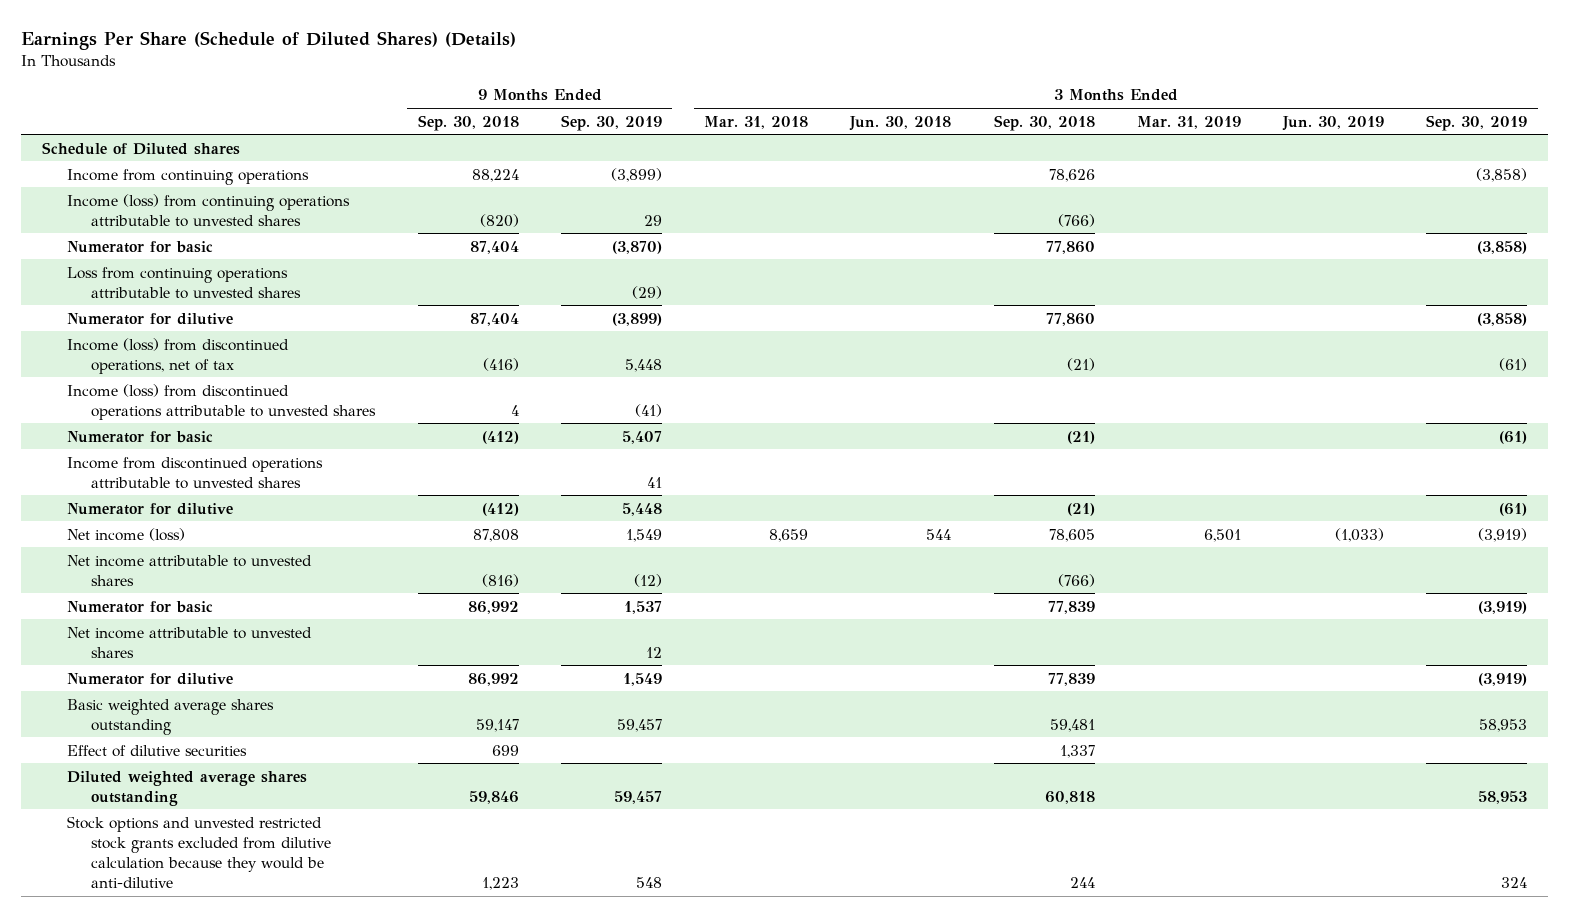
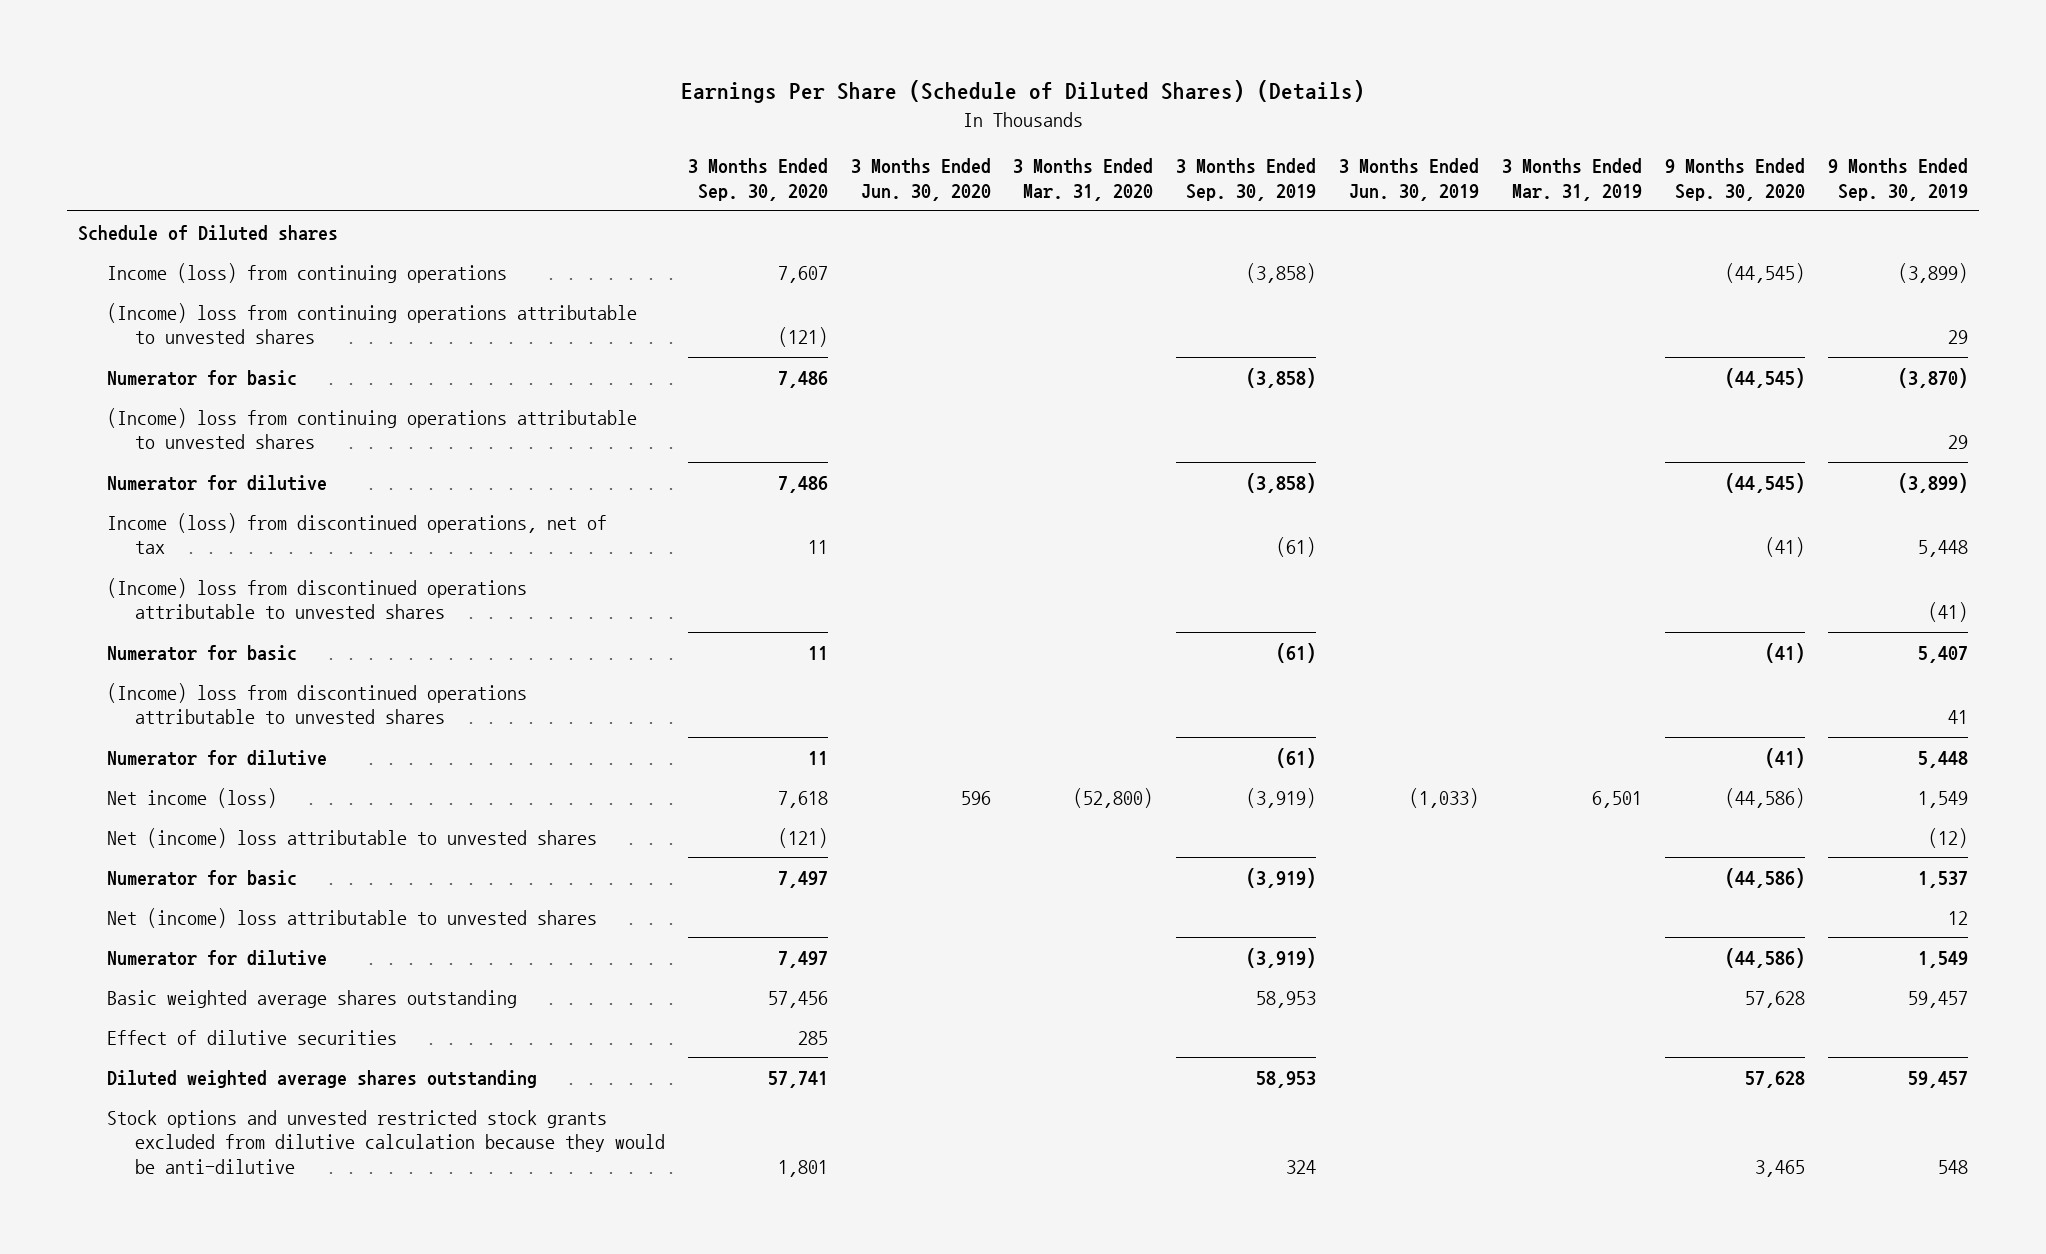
- | 9 Months Ended Sep. 30, 2018 | 9 Months Ended Sep. 30, 2019 | 3 Months Ended Mar. 31, 2018 | 3 Months Ended Jun. 30, 2018 | 3 Months Ended Sep. 30, 2018 | 3 Months Ended Mar. 31, 2019 | 3 Months Ended Jun. 30, 2019 | 3 Months Ended Sep. 30, 2019
+ | 3 Months Ended Sep. 30, 2020 | 3 Months Ended Jun. 30, 2020 | 3 Months Ended Mar. 31, 2020 | 3 Months Ended Sep. 30, 2019 | 3 Months Ended Jun. 30, 2019 | 3 Months Ended Mar. 31, 2019 | 9 Months Ended Sep. 30, 2020 | 9 Months Ended Sep. 30, 2019
- Income from continuing operations | 88,224 | (3,899) | | | 78,626 | | | (3,858)
- Income (loss) from continuing operations attributable to unvested shares | (820) | 29 | | | (766) | | |
+ Income (loss) from continuing operations | 7,607 | | | (3,858) | | | (44,545) | (3,899)
+ (Income) loss from continuing operations attributable to unvested shares | (121) | | | | | | | 29
- Loss from continuing operations attributable to unvested shares | | (29) | | | | | |
+ (Income) loss from continuing operations attributable to unvested shares | | | | | | | | 29
- Income (loss) from discontinued operations attributable to unvested shares | 4 | (41) | | | | | |
+ (Income) loss from discontinued operations attributable to unvested shares | | | | | | | | (41)
- Income from discontinued operations attributable to unvested shares | | 41 | | | | | |
+ (Income) loss from discontinued operations attributable to unvested shares | | | | | | | | 41
- Net income attributable to unvested shares | (816) | (12) | | | (766) | | |
+ Net (income) loss attributable to unvested shares | (121) | | | | | | | (12)
- Net income attributable to unvested shares | | 12 | | | | | |
+ Net (income) loss attributable to unvested shares | | | | | | | | 12

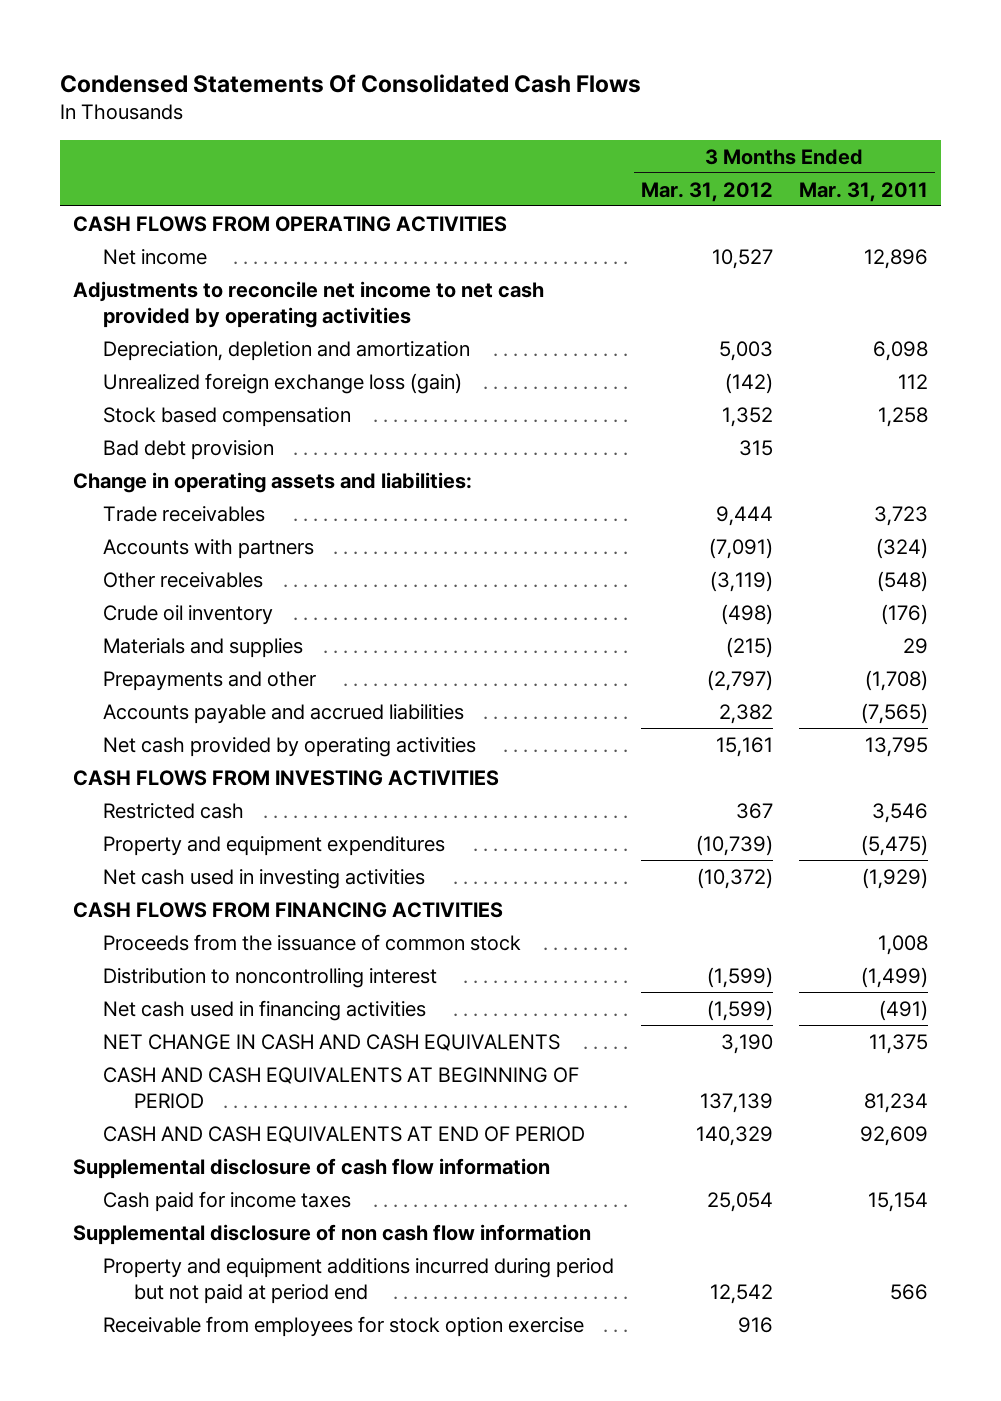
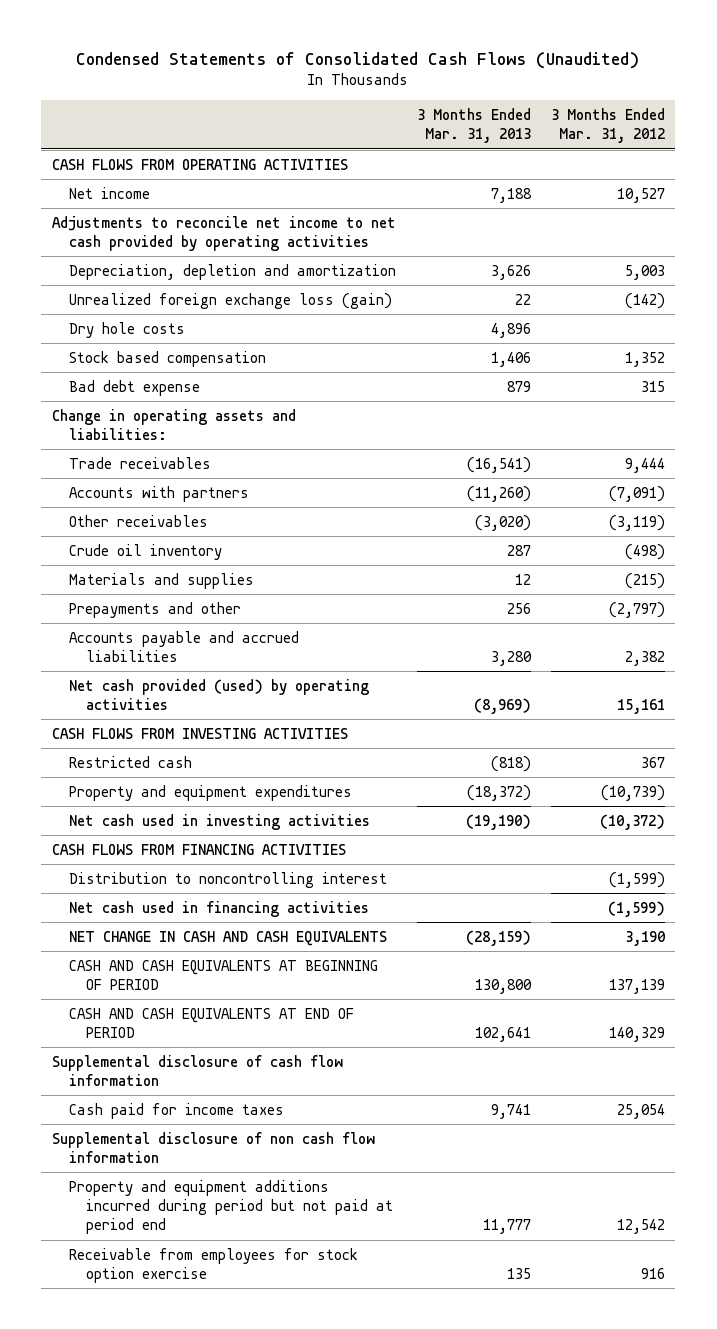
- Condensed Statements Of Consolidated Cash Flows
+ Condensed Statements of Consolidated Cash Flows (Unaudited)
- | 3 Months Ended Mar. 31, 2012 | 3 Months Ended Mar. 31, 2011
+ | 3 Months Ended Mar. 31, 2013 | 3 Months Ended Mar. 31, 2012
+ Dry hole costs | 4,896 |
- Bad debt provision | 315 |
+ Bad debt expense | 879 | 315
- Net cash provided by operating activities | 15,161 | 13,795
+ Net cash provided (used) by operating activities | (8,969) | 15,161
- Proceeds from the issuance of common stock | | 1,008

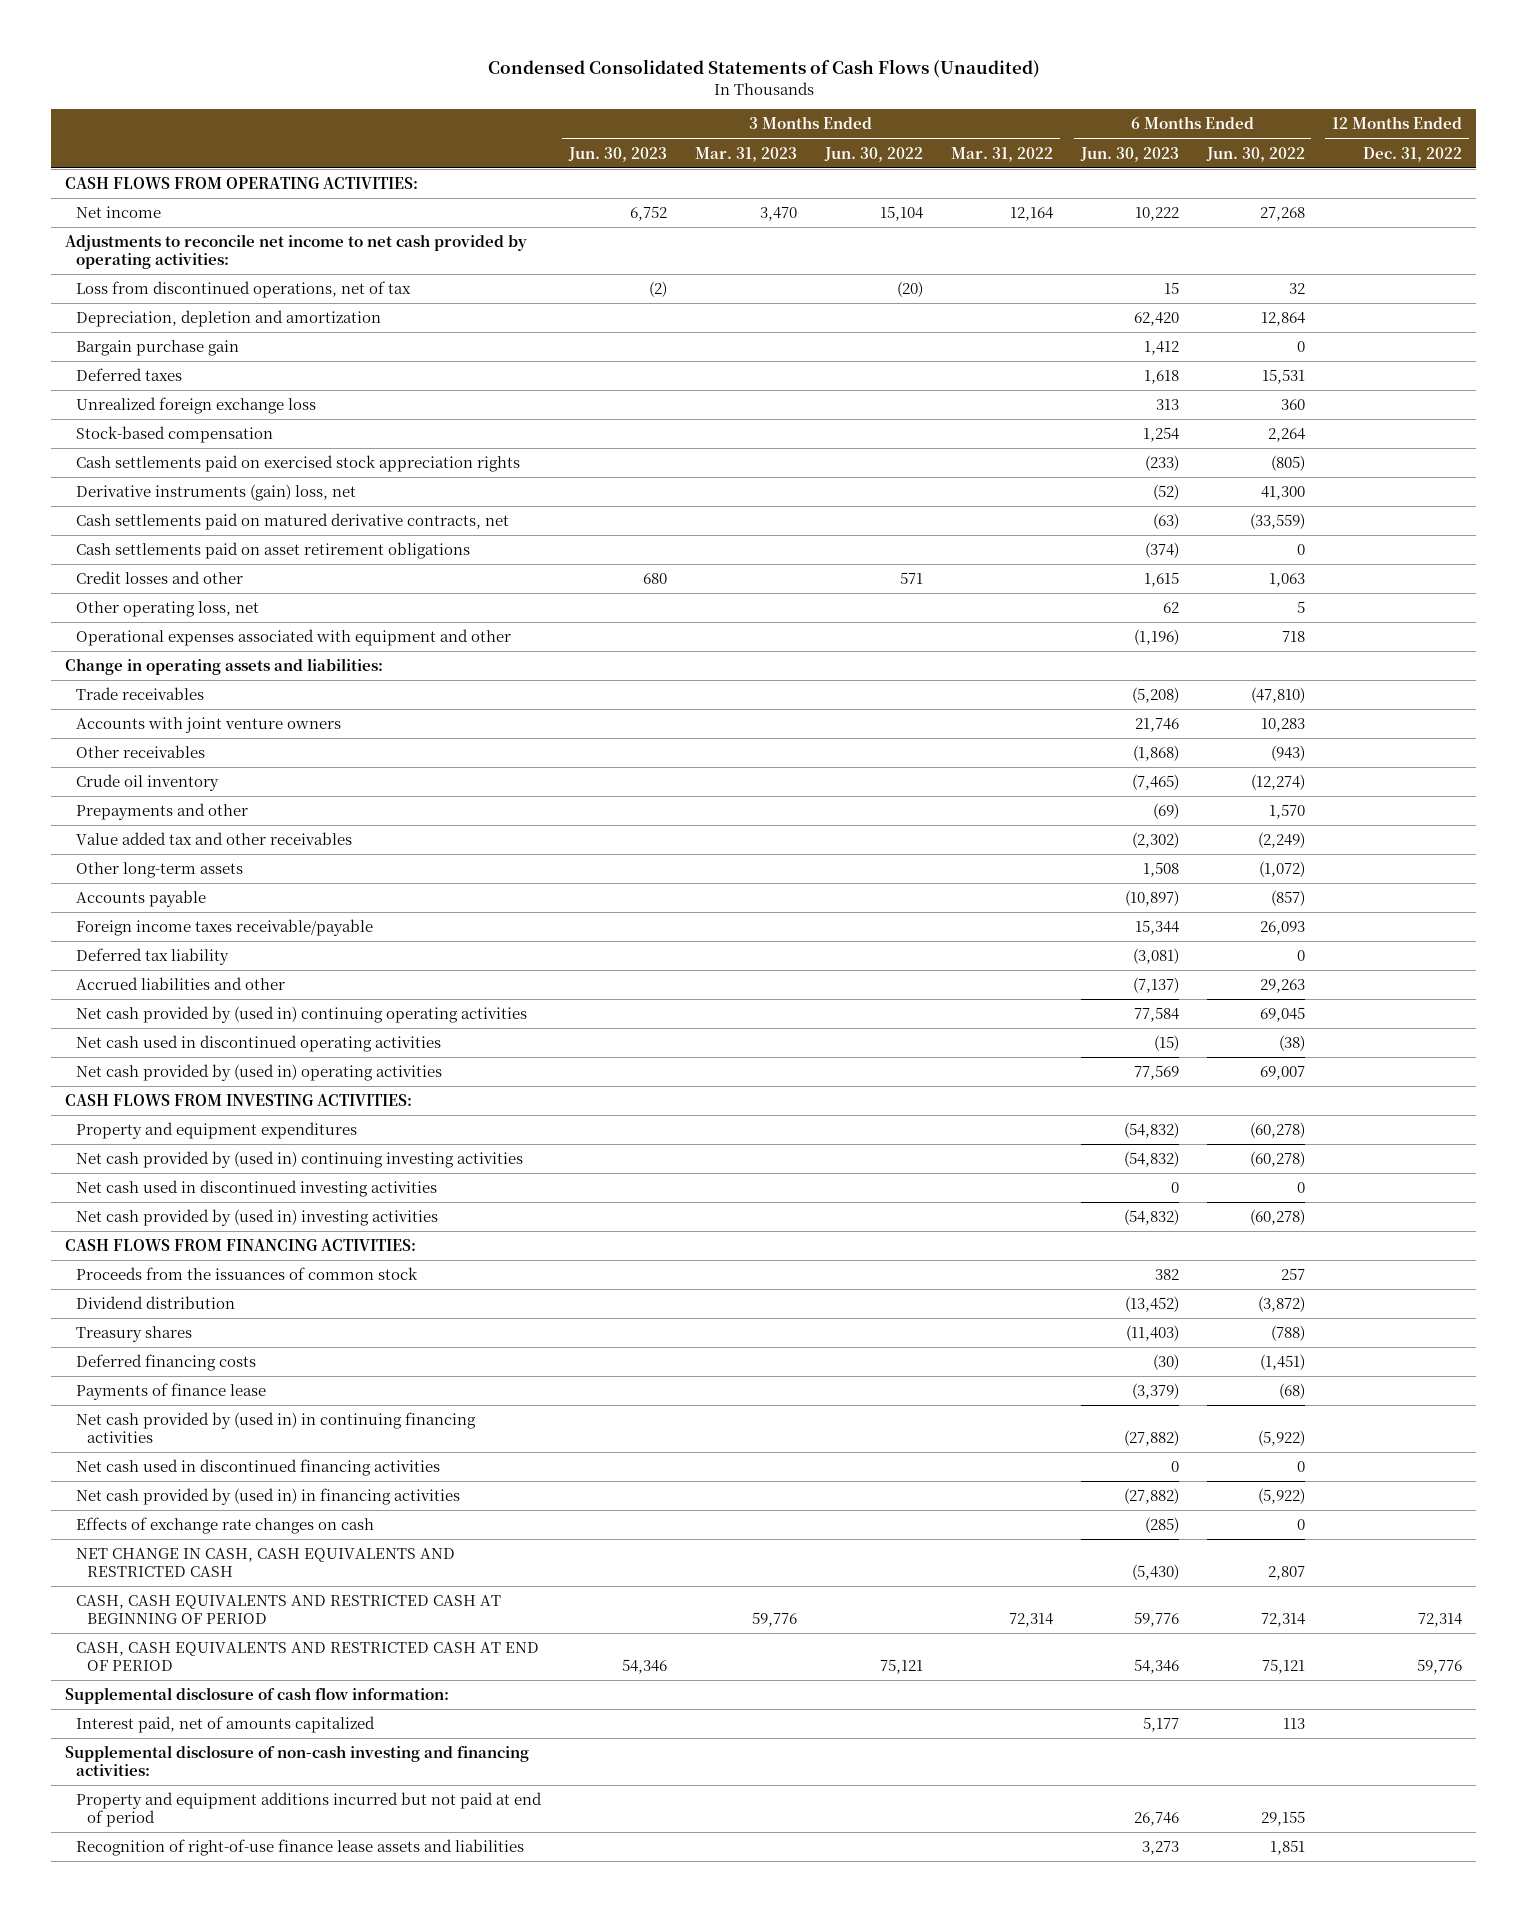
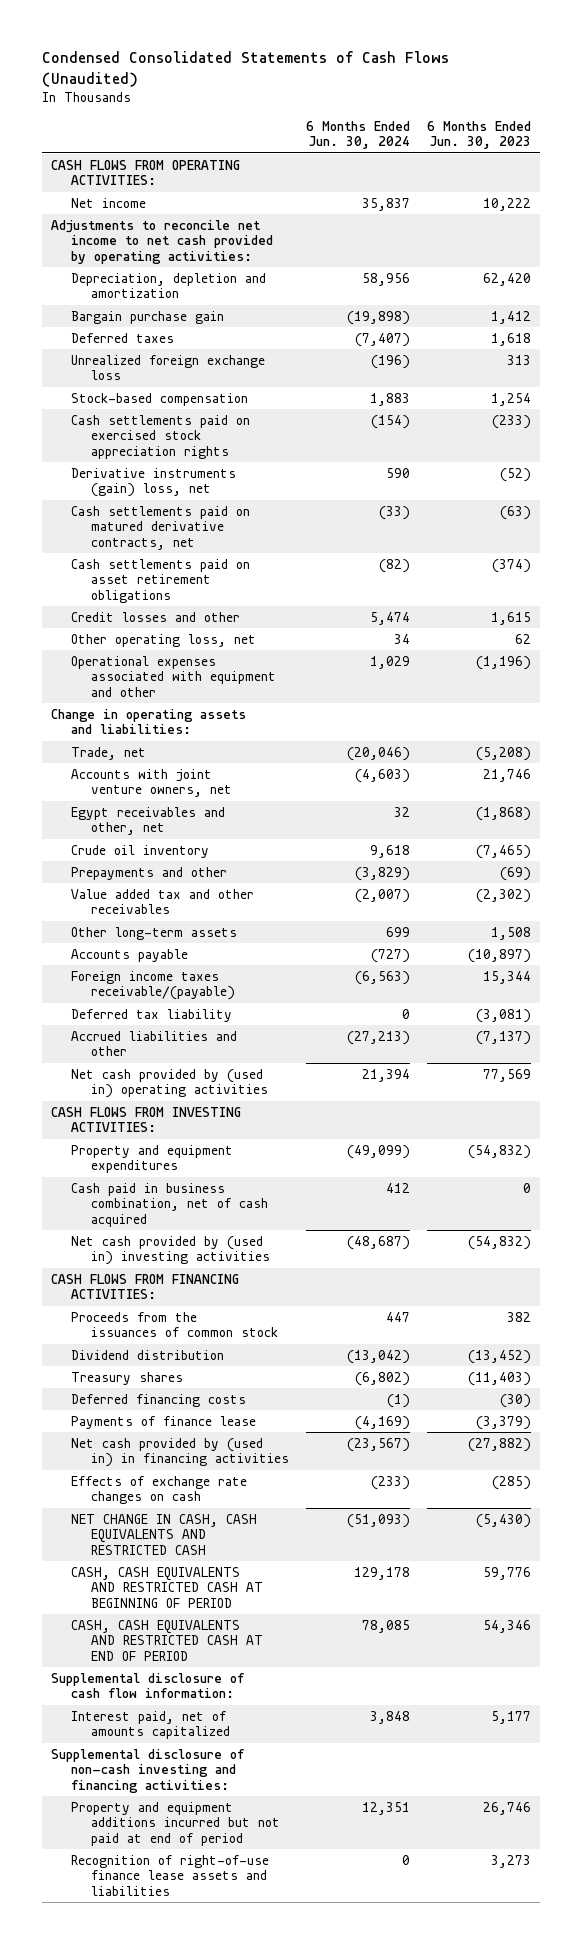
- | 3 Months Ended Jun. 30, 2023 | 3 Months Ended Mar. 31, 2023 | 3 Months Ended Jun. 30, 2022 | 3 Months Ended Mar. 31, 2022 | 6 Months Ended Jun. 30, 2023 | 6 Months Ended Jun. 30, 2022 | 12 Months Ended Dec. 31, 2022
+ | 6 Months Ended Jun. 30, 2024 | 6 Months Ended Jun. 30, 2023
- Loss from discontinued operations, net of tax | (2) | | (20) | | 15 | 32 |
- Trade receivables | | | | | (5,208) | (47,810) |
- Accounts with joint venture owners | | | | | 21,746 | 10,283 |
- Other receivables | | | | | (1,868) | (943) |
+ Trade, net | (20,046) | (5,208)
+ Accounts with joint venture owners, net | (4,603) | 21,746
+ Egypt receivables and other, net | 32 | (1,868)
- Foreign income taxes receivable/payable | | | | | 15,344 | 26,093 |
+ Foreign income taxes receivable/(payable) | (6,563) | 15,344
- Net cash provided by (used in) continuing operating activities | | | | | 77,584 | 69,045 |
- Net cash used in discontinued operating activities | | | | | (15) | (38) |
- Net cash provided by (used in) continuing investing activities | | | | | (54,832) | (60,278) |
- Net cash used in discontinued investing activities | | | | | 0 | 0 |
+ Cash paid in business combination, net of cash acquired | 412 | 0
- Net cash provided by (used in) in continuing financing activities | | | | | (27,882) | (5,922) |
- Net cash used in discontinued financing activities | | | | | 0 | 0 |

